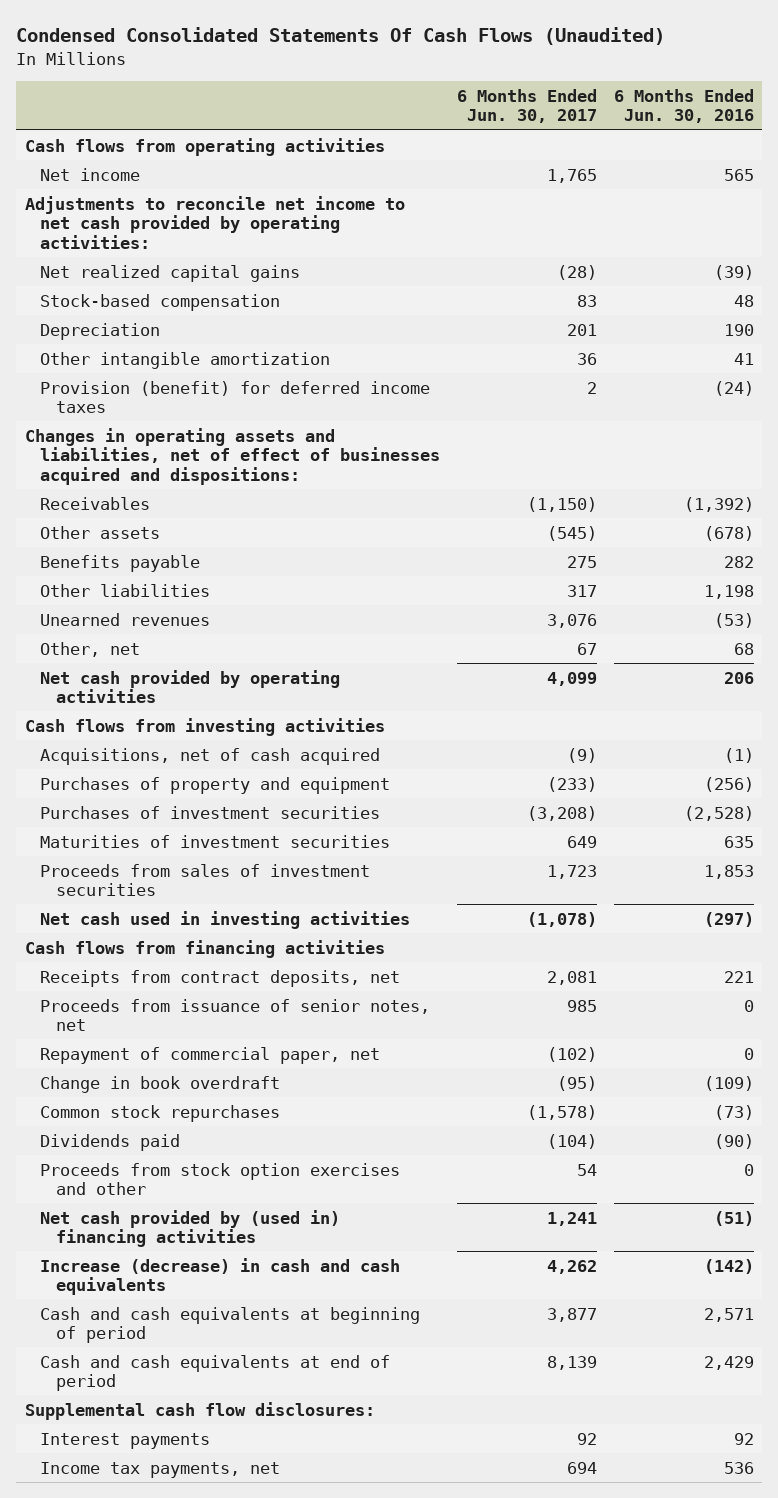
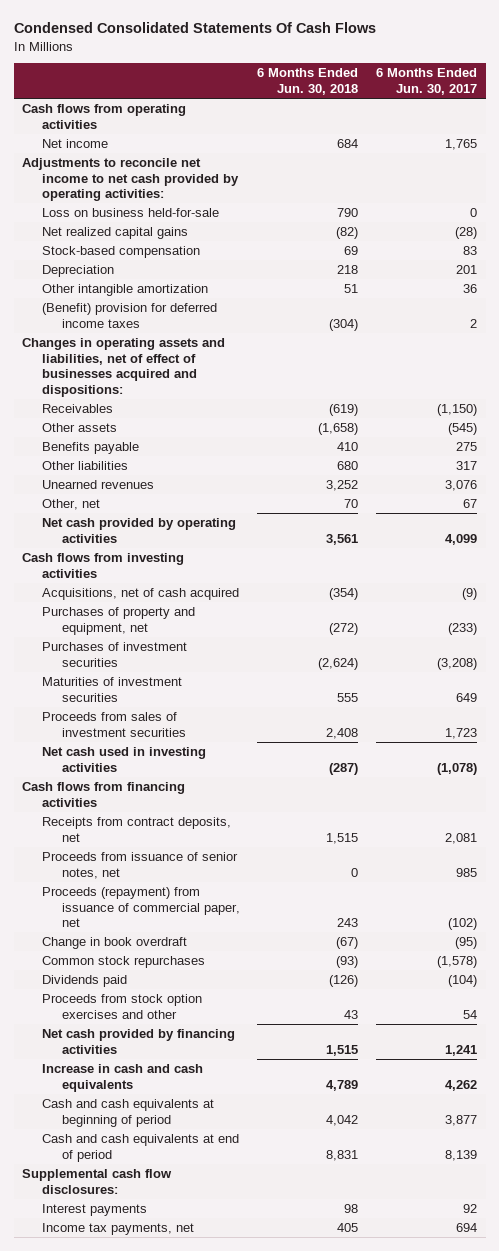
- Condensed Consolidated Statements Of Cash Flows (Unaudited)
+ Condensed Consolidated Statements Of Cash Flows
- | 6 Months Ended Jun. 30, 2017 | 6 Months Ended Jun. 30, 2016
+ | 6 Months Ended Jun. 30, 2018 | 6 Months Ended Jun. 30, 2017
+ Loss on business held-for-sale | 790 | 0
- Provision (benefit) for deferred income taxes | 2 | (24)
+ (Benefit) provision for deferred income taxes | (304) | 2
- Purchases of property and equipment | (233) | (256)
+ Purchases of property and equipment, net | (272) | (233)
- Repayment of commercial paper, net | (102) | 0
+ Proceeds (repayment) from issuance of commercial paper, net | 243 | (102)
- Net cash provided by (used in) financing activities | 1,241 | (51)
- Increase (decrease) in cash and cash equivalents | 4,262 | (142)
+ Net cash provided by financing activities | 1,515 | 1,241
+ Increase in cash and cash equivalents | 4,789 | 4,262

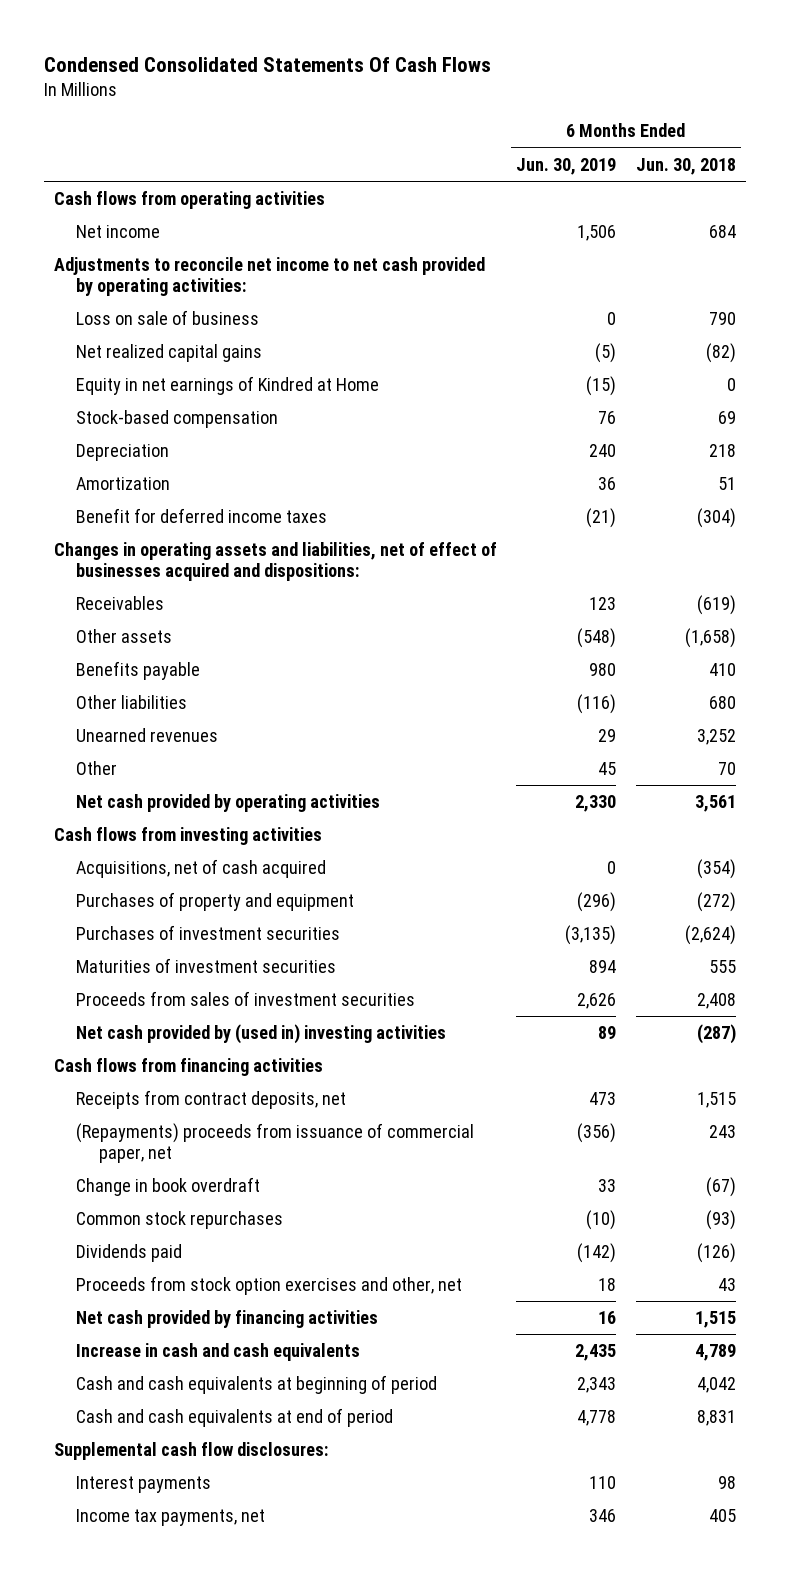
- | 6 Months Ended Jun. 30, 2018 | 6 Months Ended Jun. 30, 2017
+ | 6 Months Ended Jun. 30, 2019 | 6 Months Ended Jun. 30, 2018
- Loss on business held-for-sale | 790 | 0
+ Loss on sale of business | 0 | 790
+ Equity in net earnings of Kindred at Home | (15) | 0
- Other intangible amortization | 51 | 36
- (Benefit) provision for deferred income taxes | (304) | 2
+ Amortization | 36 | 51
+ Benefit for deferred income taxes | (21) | (304)
- Other, net | 70 | 67
+ Other | 45 | 70
- Purchases of property and equipment, net | (272) | (233)
+ Purchases of property and equipment | (296) | (272)
- Net cash used in investing activities | (287) | (1,078)
+ Net cash provided by (used in) investing activities | 89 | (287)
- Proceeds from issuance of senior notes, net | 0 | 985
- Proceeds (repayment) from issuance of commercial paper, net | 243 | (102)
+ (Repayments) proceeds from issuance of commercial paper, net | (356) | 243
- Proceeds from stock option exercises and other | 43 | 54
+ Proceeds from stock option exercises and other, net | 18 | 43

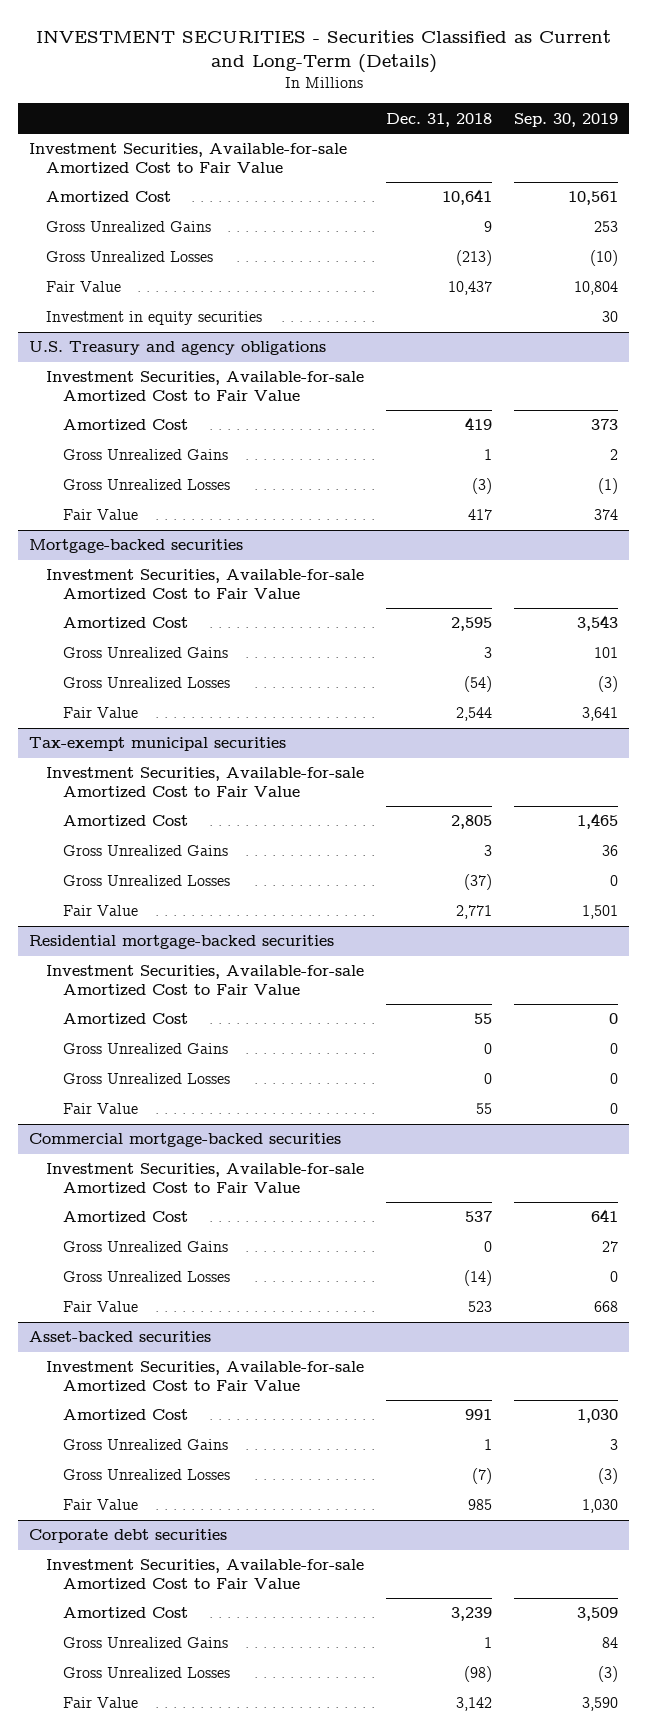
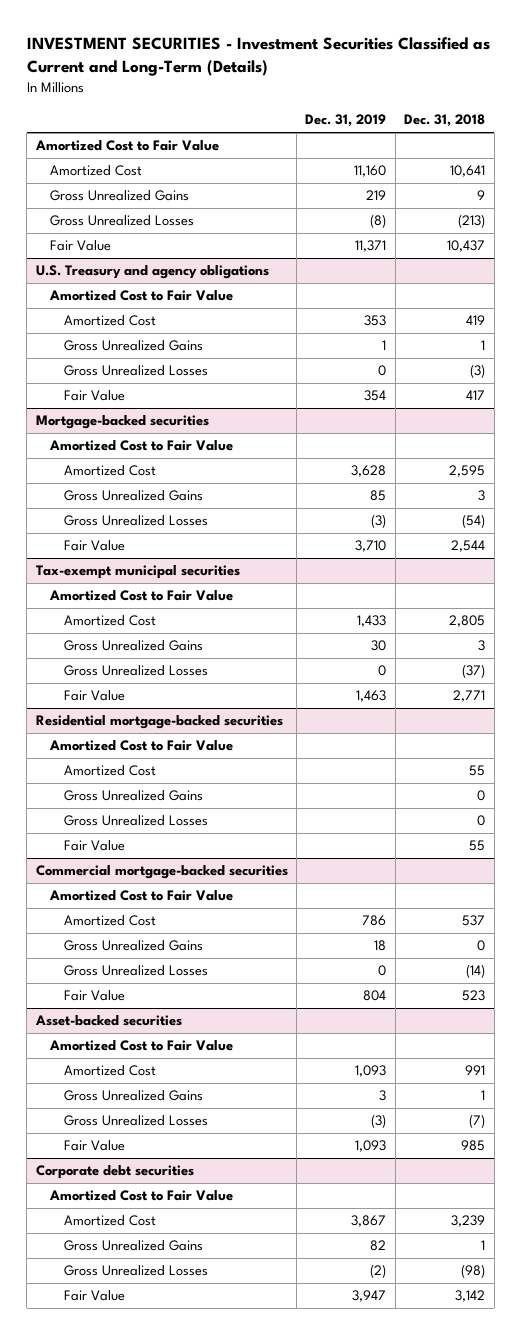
- INVESTMENT SECURITIES - Securities Classified as Current and Long-Term (Details)
+ INVESTMENT SECURITIES - Investment Securities Classified as Current and Long-Term (Details)
- | Dec. 31, 2018 | Sep. 30, 2019
+ | Dec. 31, 2019 | Dec. 31, 2018
- Investment Securities, Available-for-sale Amortized Cost to Fair Value
+ Amortized Cost to Fair Value
- Investment in equity securities | | 30
@ U.S. Treasury and agency obligations
- Investment Securities, Available-for-sale Amortized Cost to Fair Value
+ Amortized Cost to Fair Value
@ Mortgage-backed securities
- Investment Securities, Available-for-sale Amortized Cost to Fair Value
+ Amortized Cost to Fair Value
@ Tax-exempt municipal securities
- Investment Securities, Available-for-sale Amortized Cost to Fair Value
+ Amortized Cost to Fair Value
@ Residential mortgage-backed securities
- Investment Securities, Available-for-sale Amortized Cost to Fair Value
+ Amortized Cost to Fair Value
@ Commercial mortgage-backed securities
- Investment Securities, Available-for-sale Amortized Cost to Fair Value
+ Amortized Cost to Fair Value
@ Asset-backed securities
- Investment Securities, Available-for-sale Amortized Cost to Fair Value
+ Amortized Cost to Fair Value
@ Corporate debt securities
- Investment Securities, Available-for-sale Amortized Cost to Fair Value
+ Amortized Cost to Fair Value

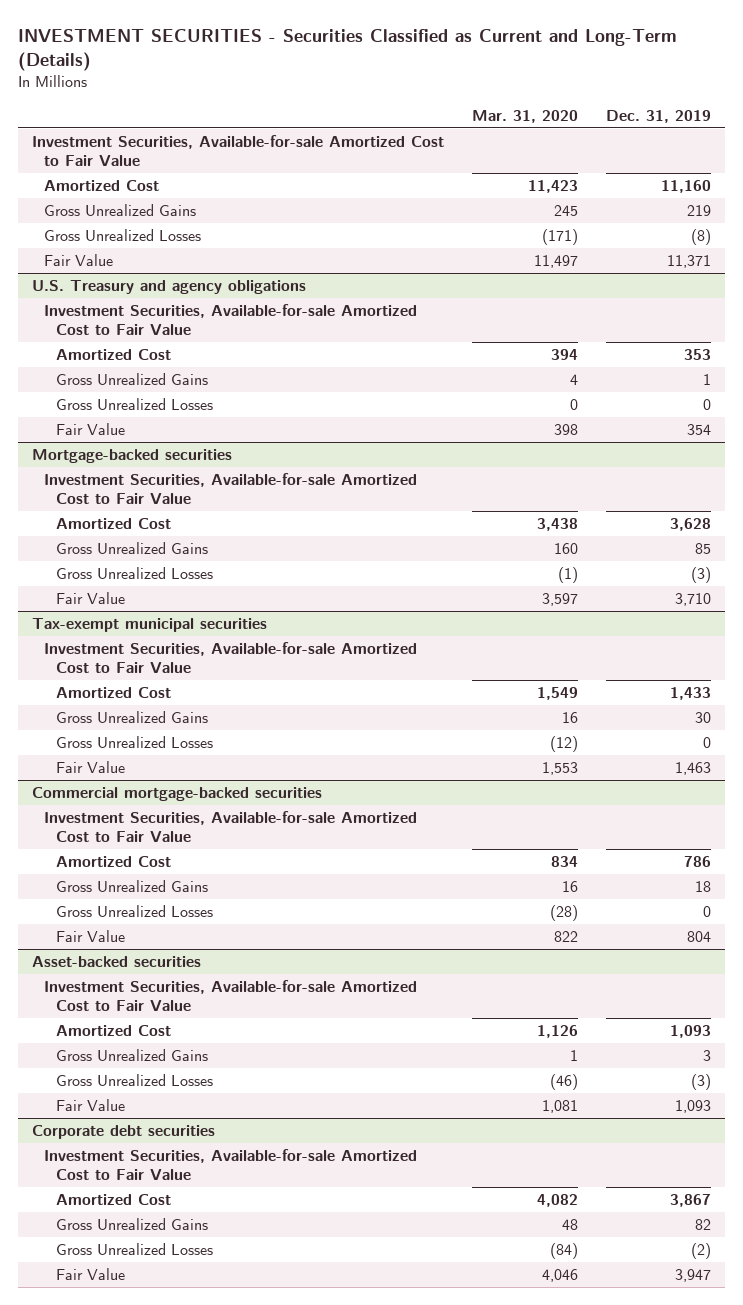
- INVESTMENT SECURITIES - Investment Securities Classified as Current and Long-Term (Details)
+ INVESTMENT SECURITIES - Securities Classified as Current and Long-Term (Details)
- | Dec. 31, 2019 | Dec. 31, 2018
+ | Mar. 31, 2020 | Dec. 31, 2019
- Amortized Cost to Fair Value
+ Investment Securities, Available-for-sale Amortized Cost to Fair Value
@ U.S. Treasury and agency obligations
- Amortized Cost to Fair Value
+ Investment Securities, Available-for-sale Amortized Cost to Fair Value
@ Mortgage-backed securities
- Amortized Cost to Fair Value
+ Investment Securities, Available-for-sale Amortized Cost to Fair Value
@ Tax-exempt municipal securities
- Amortized Cost to Fair Value
+ Investment Securities, Available-for-sale Amortized Cost to Fair Value
- Residential mortgage-backed securities
- Amortized Cost to Fair Value
- Amortized Cost | | 55
- Gross Unrealized Gains | | 0
- Gross Unrealized Losses | | 0
- Fair Value | | 55
@ Commercial mortgage-backed securities
- Amortized Cost to Fair Value
+ Investment Securities, Available-for-sale Amortized Cost to Fair Value
@ Asset-backed securities
- Amortized Cost to Fair Value
+ Investment Securities, Available-for-sale Amortized Cost to Fair Value
@ Corporate debt securities
- Amortized Cost to Fair Value
+ Investment Securities, Available-for-sale Amortized Cost to Fair Value

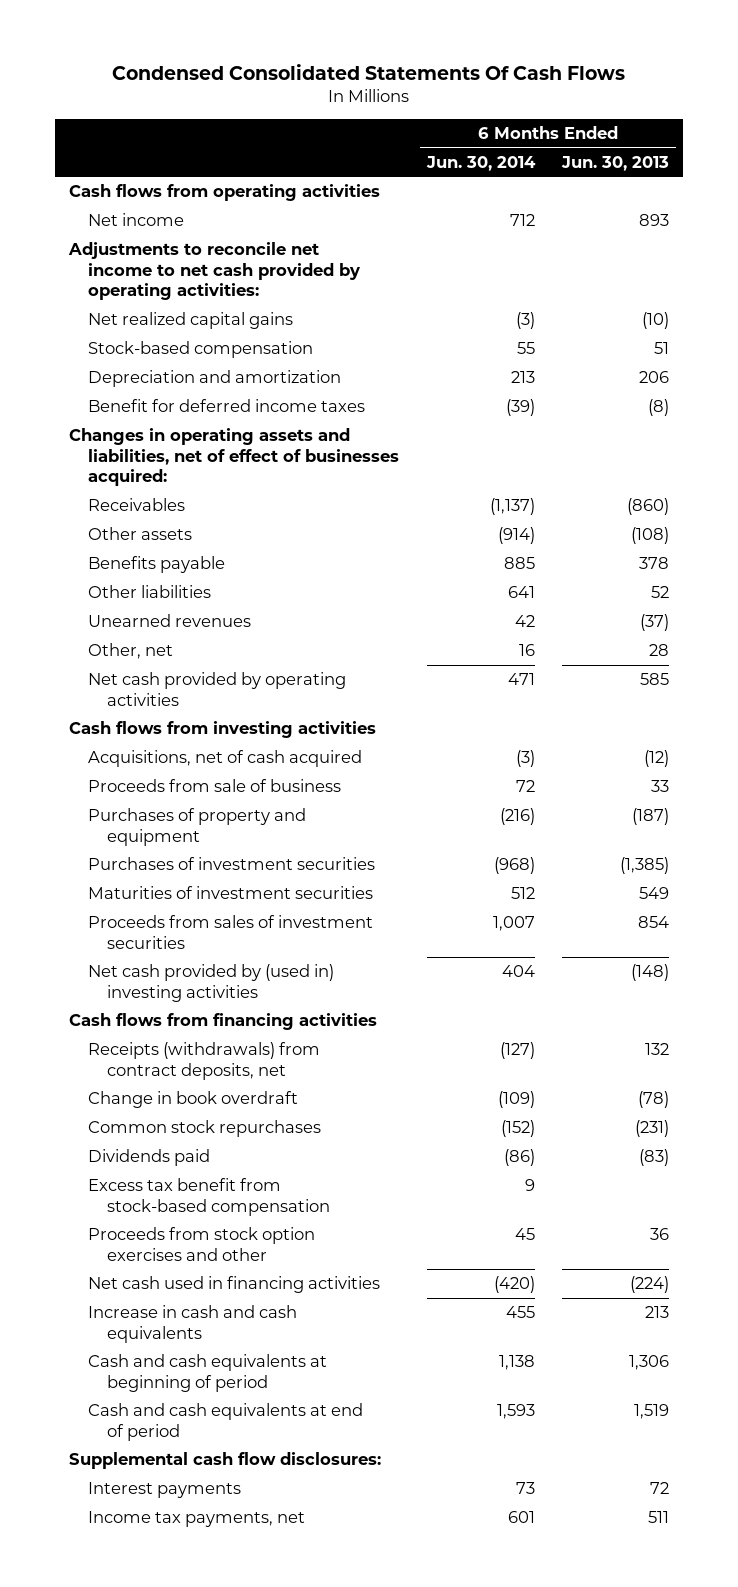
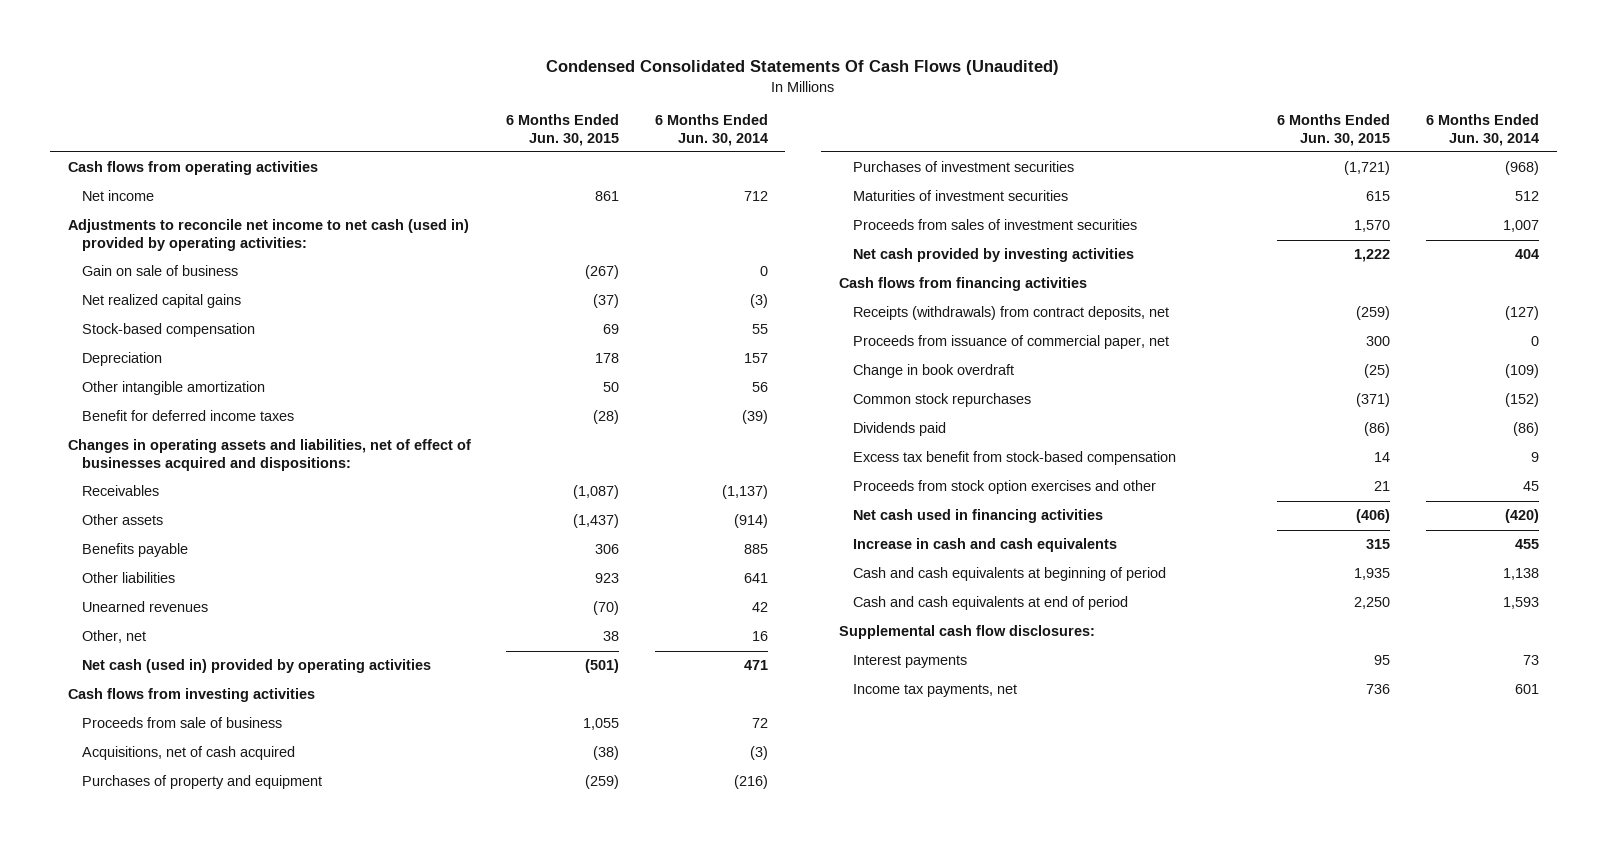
- Condensed Consolidated Statements Of Cash Flows
+ Condensed Consolidated Statements Of Cash Flows (Unaudited)
- | 6 Months Ended Jun. 30, 2014 | 6 Months Ended Jun. 30, 2013
+ | 6 Months Ended Jun. 30, 2015 | 6 Months Ended Jun. 30, 2014
- Adjustments to reconcile net income to net cash provided by operating activities:
+ Adjustments to reconcile net income to net cash (used in) provided by operating activities:
+ Gain on sale of business | (267) | 0
- Depreciation and amortization | 213 | 206
+ Depreciation | 178 | 157
+ Other intangible amortization | 50 | 56
- Changes in operating assets and liabilities, net of effect of businesses acquired:
+ Changes in operating assets and liabilities, net of effect of businesses acquired and dispositions:
- Net cash provided by operating activities | 471 | 585
+ Net cash (used in) provided by operating activities | (501) | 471
moved down: Acquisitions, net of cash acquired | (38) | (3)
- Net cash provided by (used in) investing activities | 404 | (148)
+ Net cash provided by investing activities | 1,222 | 404
+ Proceeds from issuance of commercial paper, net | 300 | 0

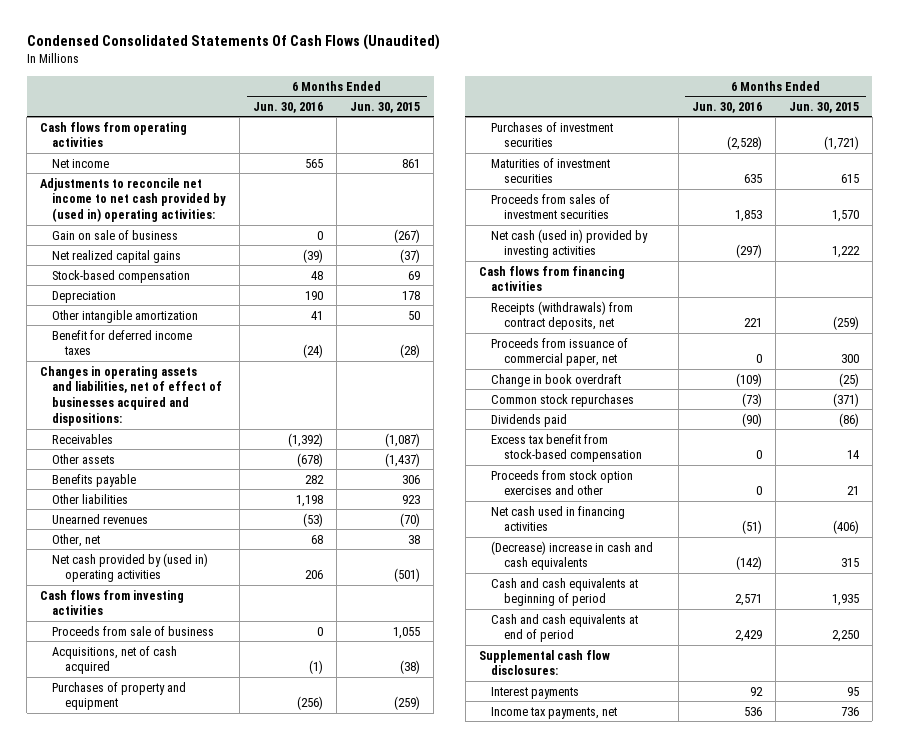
- | 6 Months Ended Jun. 30, 2015 | 6 Months Ended Jun. 30, 2014
+ | 6 Months Ended Jun. 30, 2016 | 6 Months Ended Jun. 30, 2015
- Adjustments to reconcile net income to net cash (used in) provided by operating activities:
+ Adjustments to reconcile net income to net cash provided by (used in) operating activities:
- Net cash (used in) provided by operating activities | (501) | 471
+ Net cash provided by (used in) operating activities | 206 | (501)
- Net cash provided by investing activities | 1,222 | 404
+ Net cash (used in) provided by investing activities | (297) | 1,222
- Increase in cash and cash equivalents | 315 | 455
+ (Decrease) increase in cash and cash equivalents | (142) | 315

